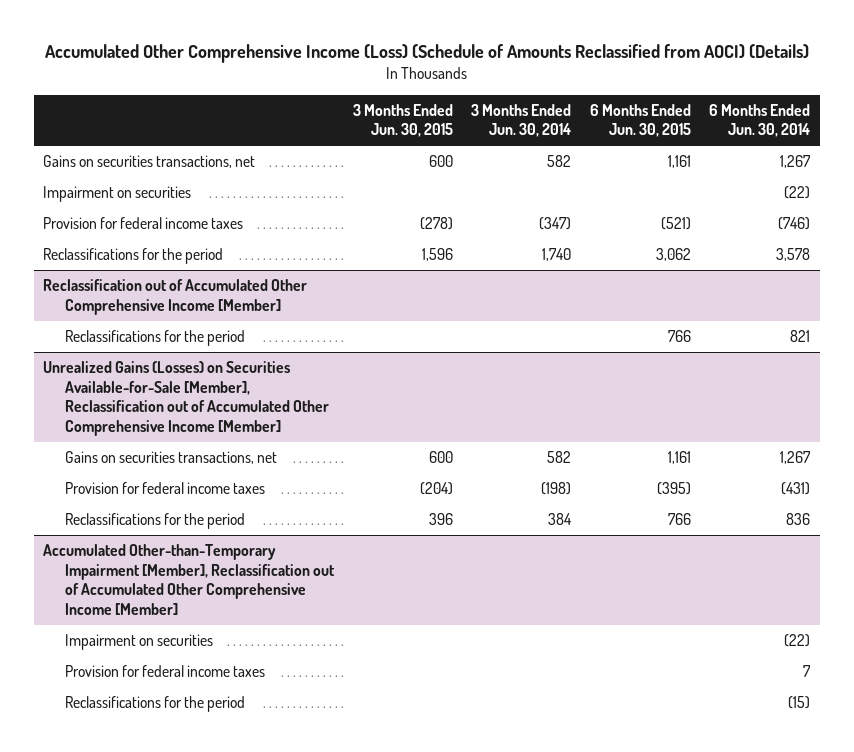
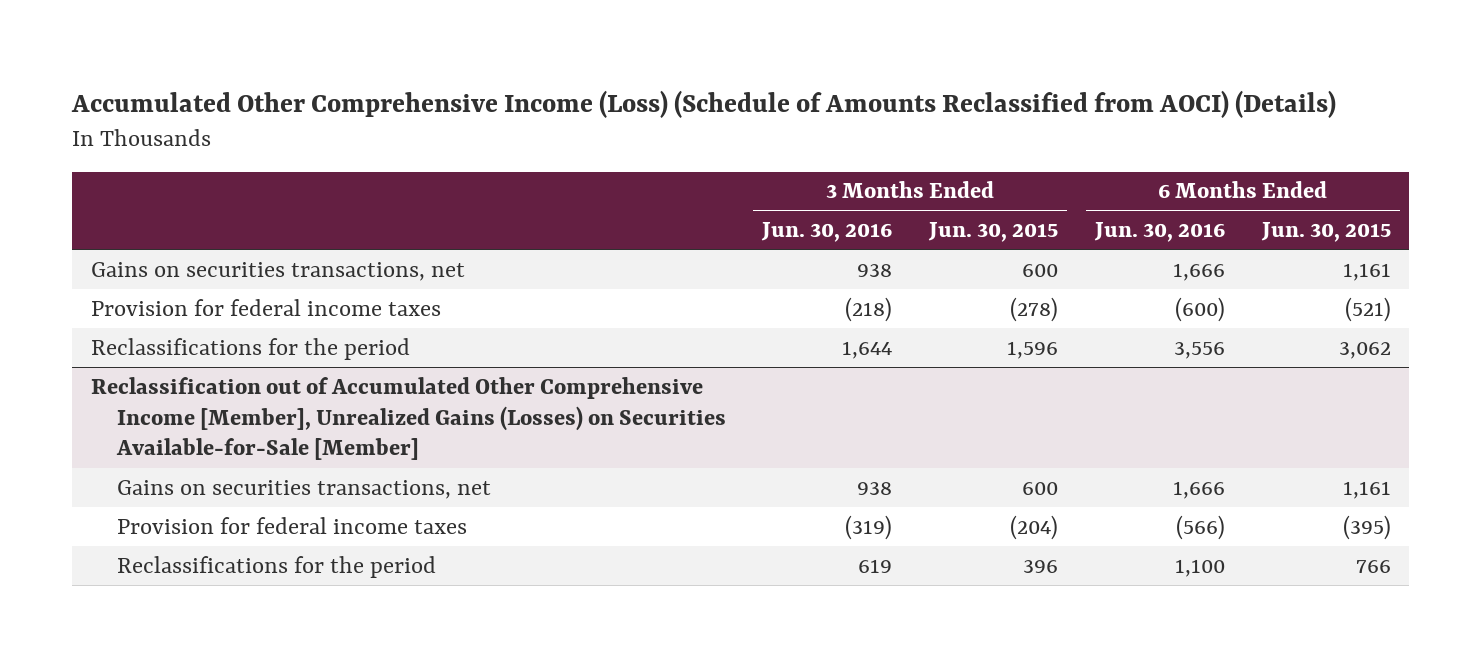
- | 3 Months Ended Jun. 30, 2015 | 3 Months Ended Jun. 30, 2014 | 6 Months Ended Jun. 30, 2015 | 6 Months Ended Jun. 30, 2014
+ | 3 Months Ended Jun. 30, 2016 | 3 Months Ended Jun. 30, 2015 | 6 Months Ended Jun. 30, 2016 | 6 Months Ended Jun. 30, 2015
- Impairment on securities | | | | (22)
- Reclassification out of Accumulated Other Comprehensive Income [Member]
- Reclassifications for the period | | | 766 | 821
- Unrealized Gains (Losses) on Securities Available-for-Sale [Member], Reclassification out of Accumulated Other Comprehensive Income [Member]
+ Reclassification out of Accumulated Other Comprehensive Income [Member], Unrealized Gains (Losses) on Securities Available-for-Sale [Member]
- Accumulated Other-than-Temporary Impairment [Member], Reclassification out of Accumulated Other Comprehensive Income [Member]
- Impairment on securities | | | | (22)
- Provision for federal income taxes | | | | 7
- Reclassifications for the period | | | | (15)

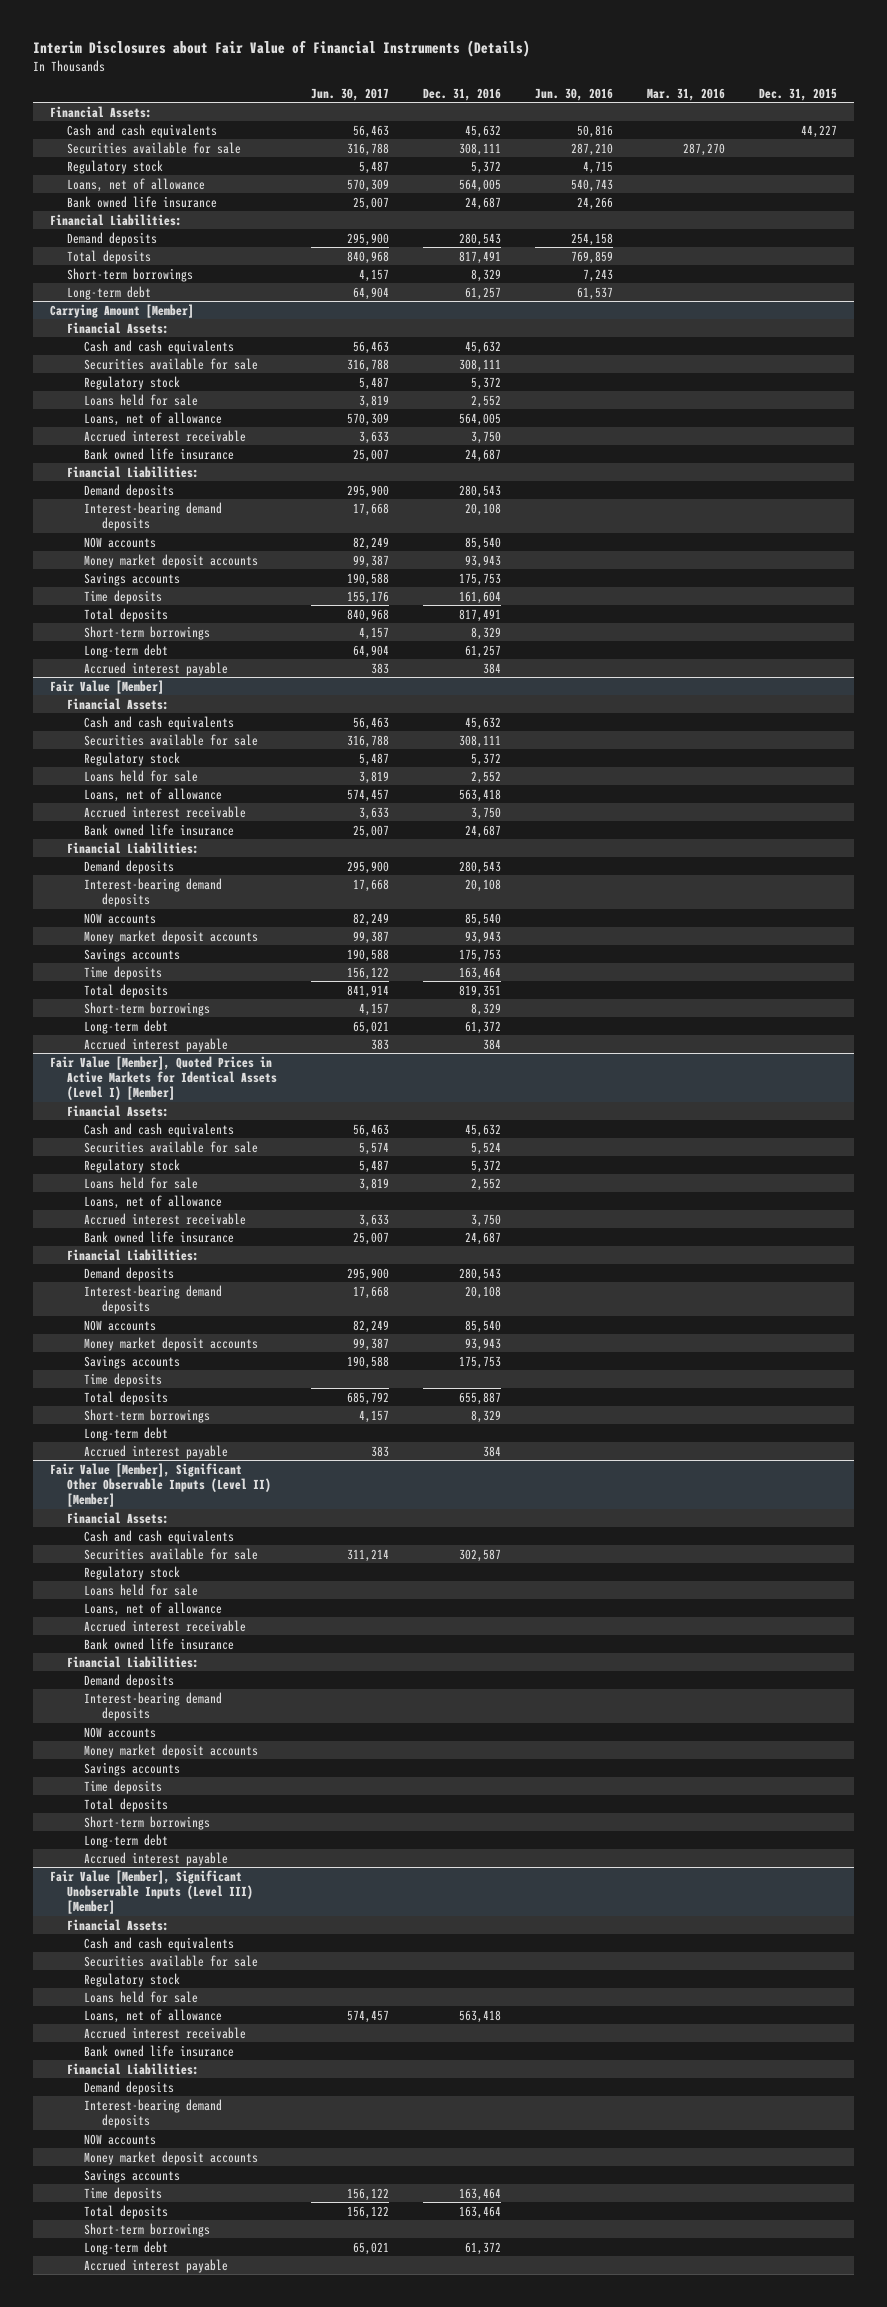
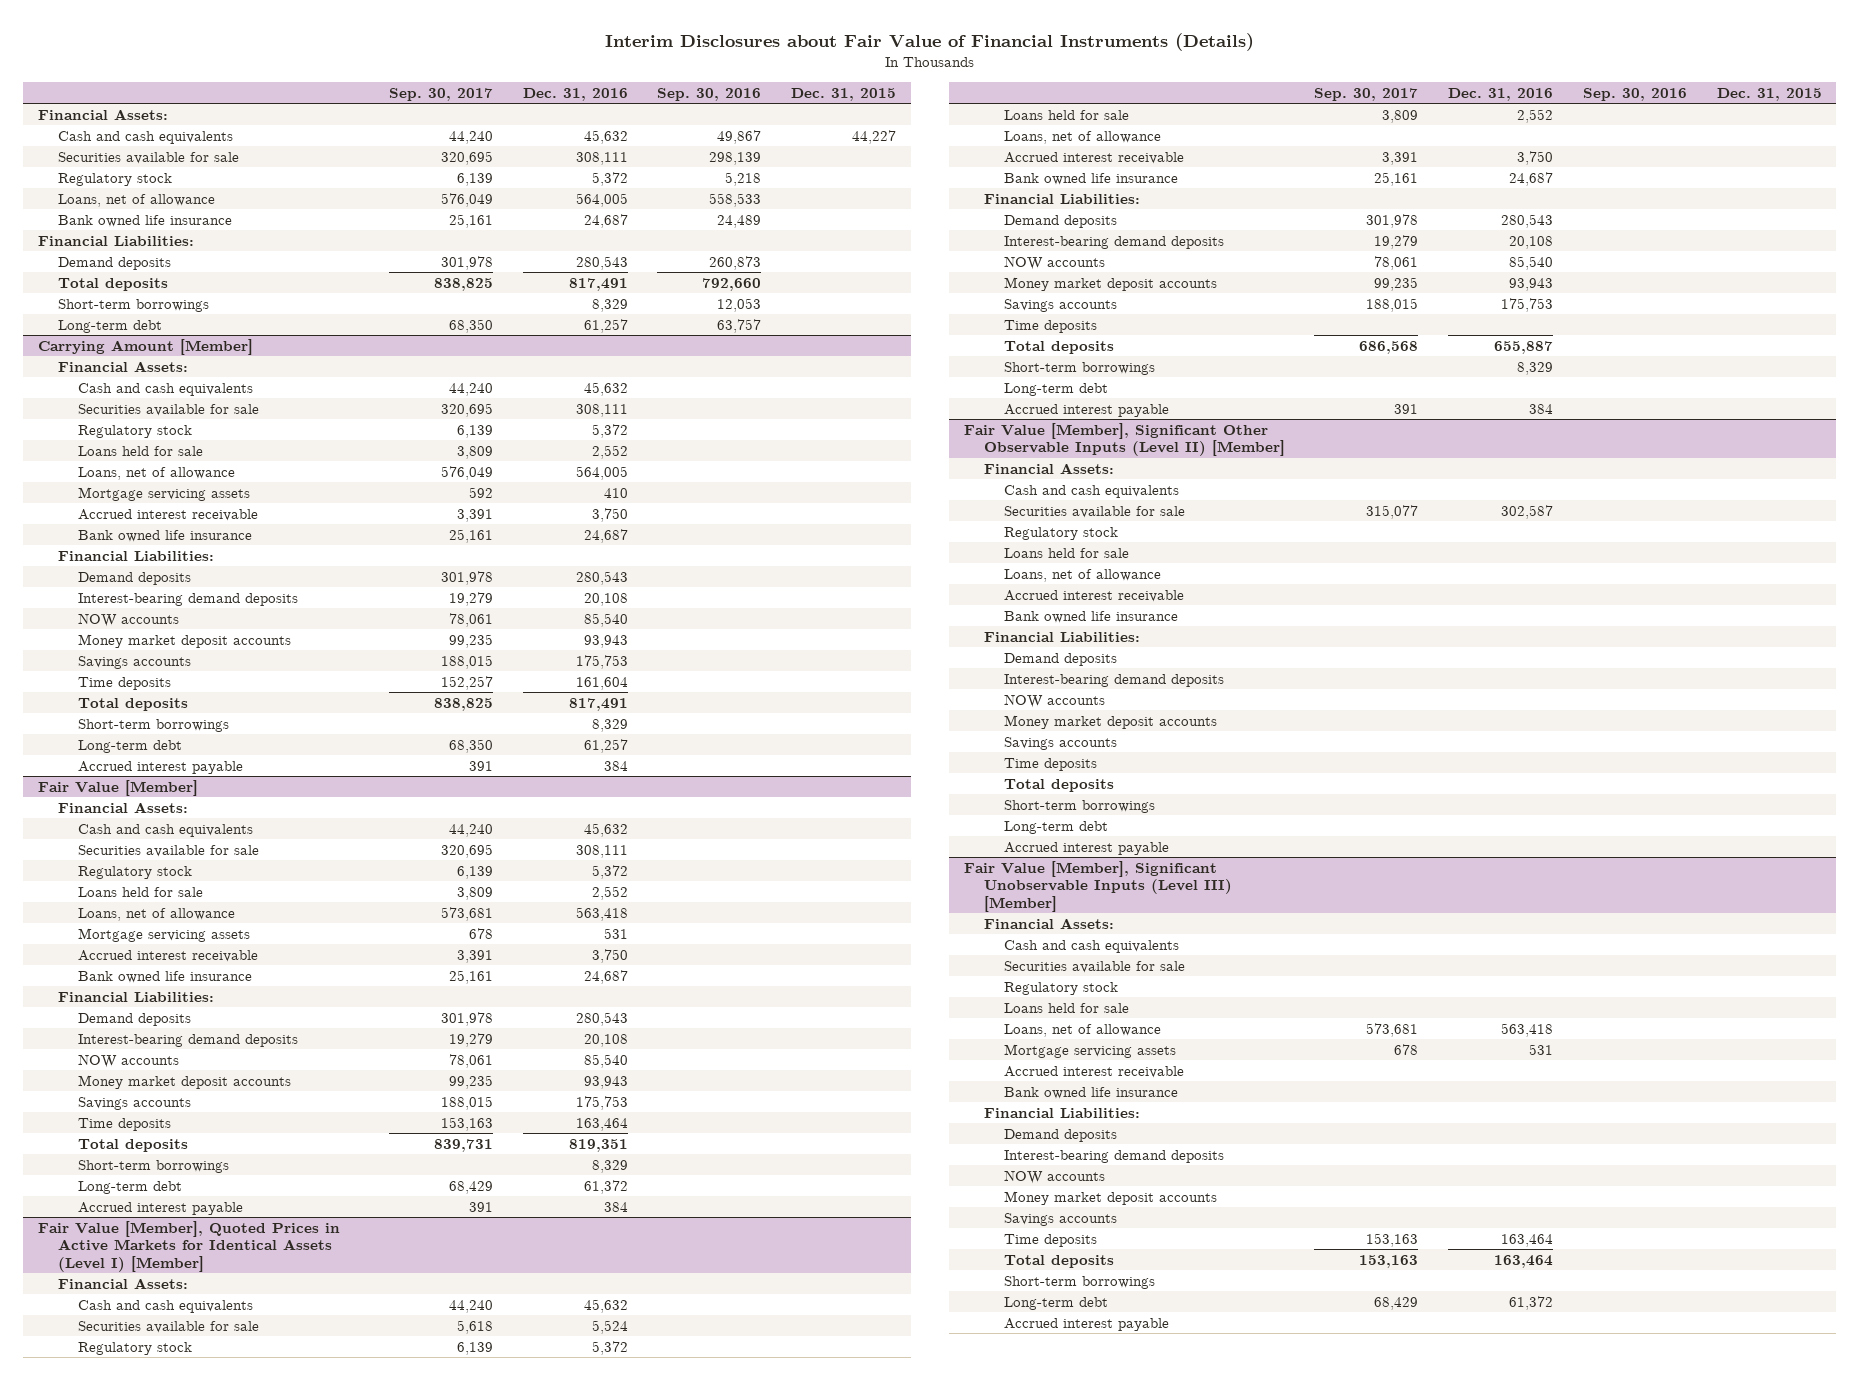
- | Jun. 30, 2017 | Dec. 31, 2016 | Jun. 30, 2016 | Mar. 31, 2016 | Dec. 31, 2015
+ | Sep. 30, 2017 | Dec. 31, 2016 | Sep. 30, 2016 | Dec. 31, 2015
@ Carrying Amount [Member]
+ Mortgage servicing assets | 592 | 410 | |
@ Fair Value [Member]
+ Mortgage servicing assets | 678 | 531 | |
@ Fair Value [Member], Significant Unobservable Inputs (Level III) [Member]
+ Mortgage servicing assets | 678 | 531 | |

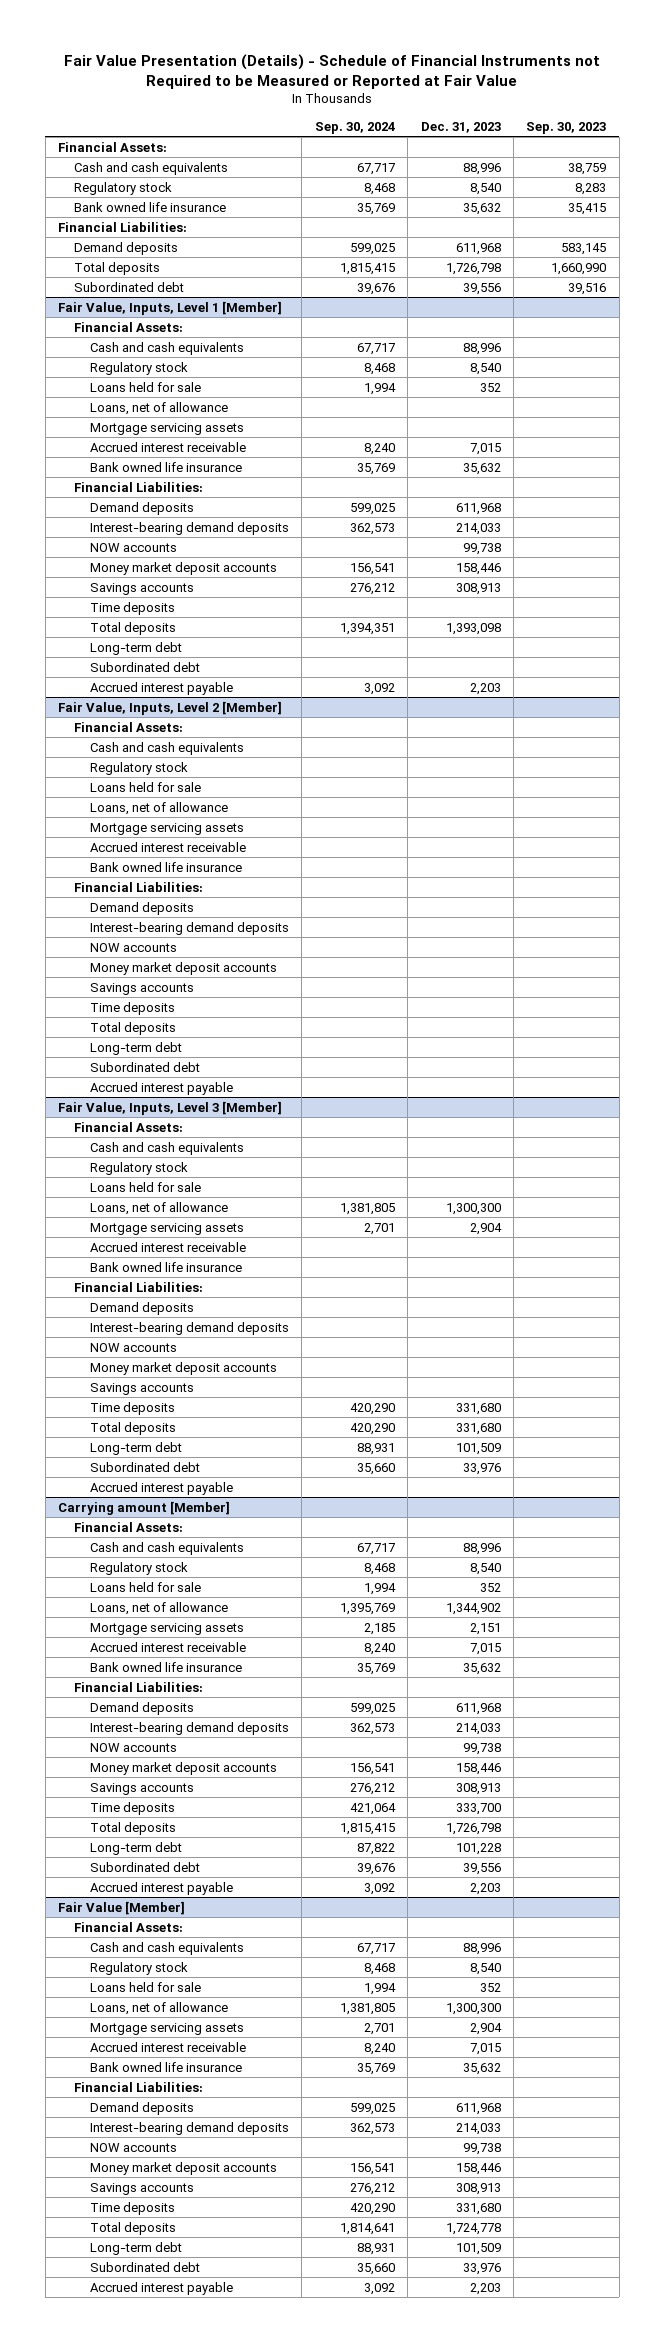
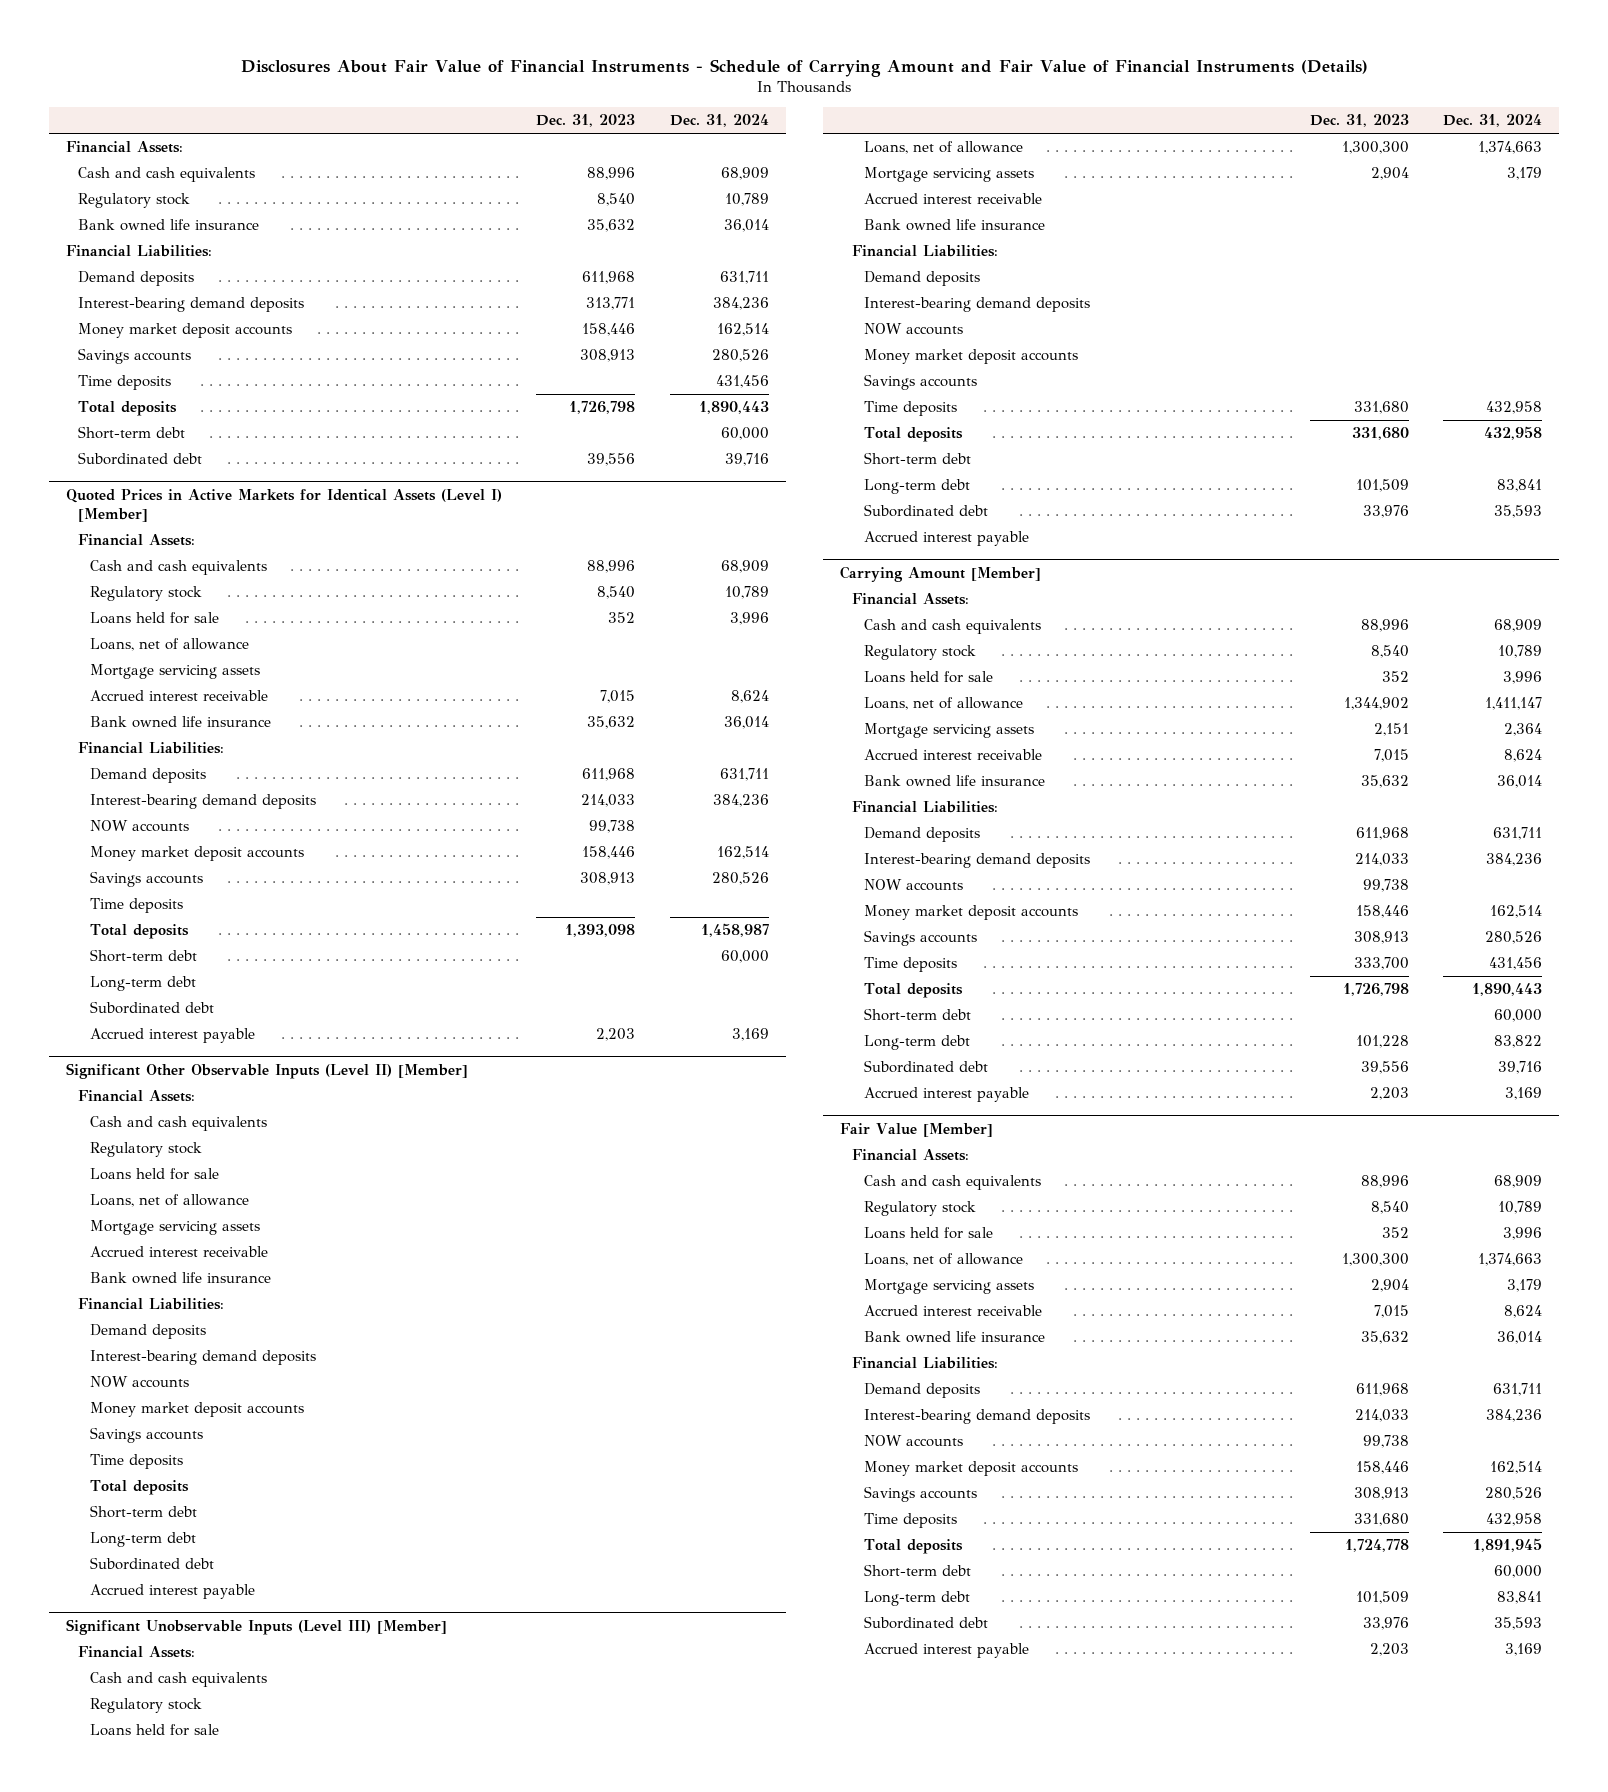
- Fair Value Presentation (Details) - Schedule of Financial Instruments not Required to be Measured or Reported at Fair Value
+ Disclosures About Fair Value of Financial Instruments - Schedule of Carrying Amount and Fair Value of Financial Instruments (Details)
- | Sep. 30, 2024 | Dec. 31, 2023 | Sep. 30, 2023
+ | Dec. 31, 2023 | Dec. 31, 2024
+ Interest-bearing demand deposits | 313,771 | 384,236
+ Money market deposit accounts | 158,446 | 162,514
+ Savings accounts | 308,913 | 280,526
+ Time deposits | | 431,456
+ Short-term debt | | 60,000
- Fair Value, Inputs, Level 1 [Member]
+ Quoted Prices in Active Markets for Identical Assets (Level I) [Member]
+ Short-term debt | | 60,000
- Fair Value, Inputs, Level 2 [Member]
+ Significant Other Observable Inputs (Level II) [Member]
+ Short-term debt
- Fair Value, Inputs, Level 3 [Member]
+ Significant Unobservable Inputs (Level III) [Member]
+ Short-term debt
- Carrying amount [Member]
+ Carrying Amount [Member]
+ Short-term debt | | 60,000
@ Fair Value [Member]
+ Short-term debt | | 60,000

